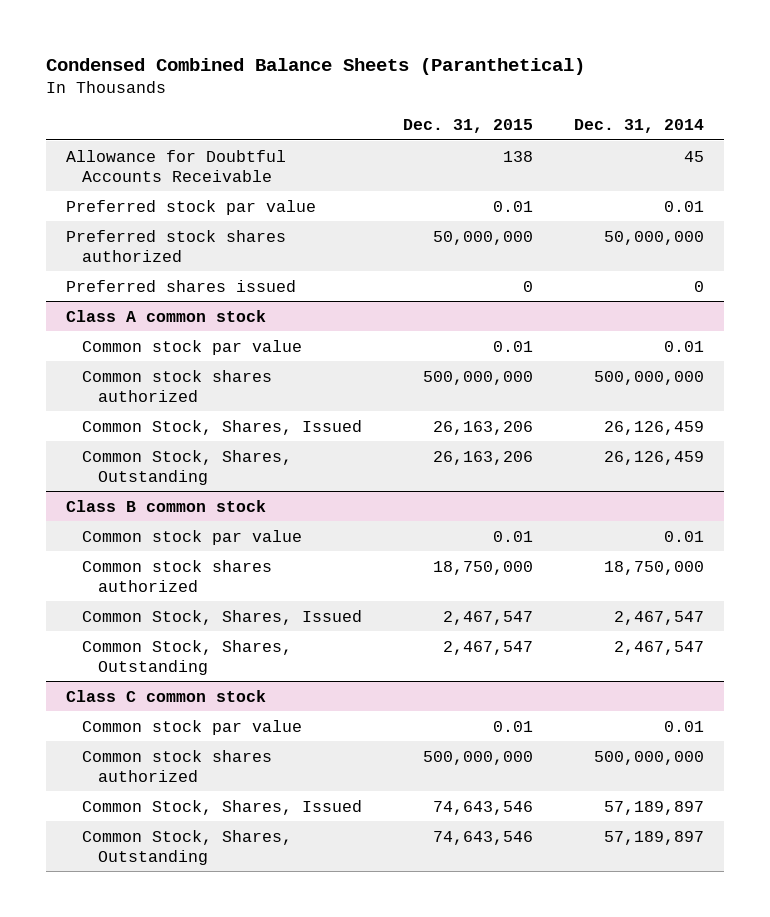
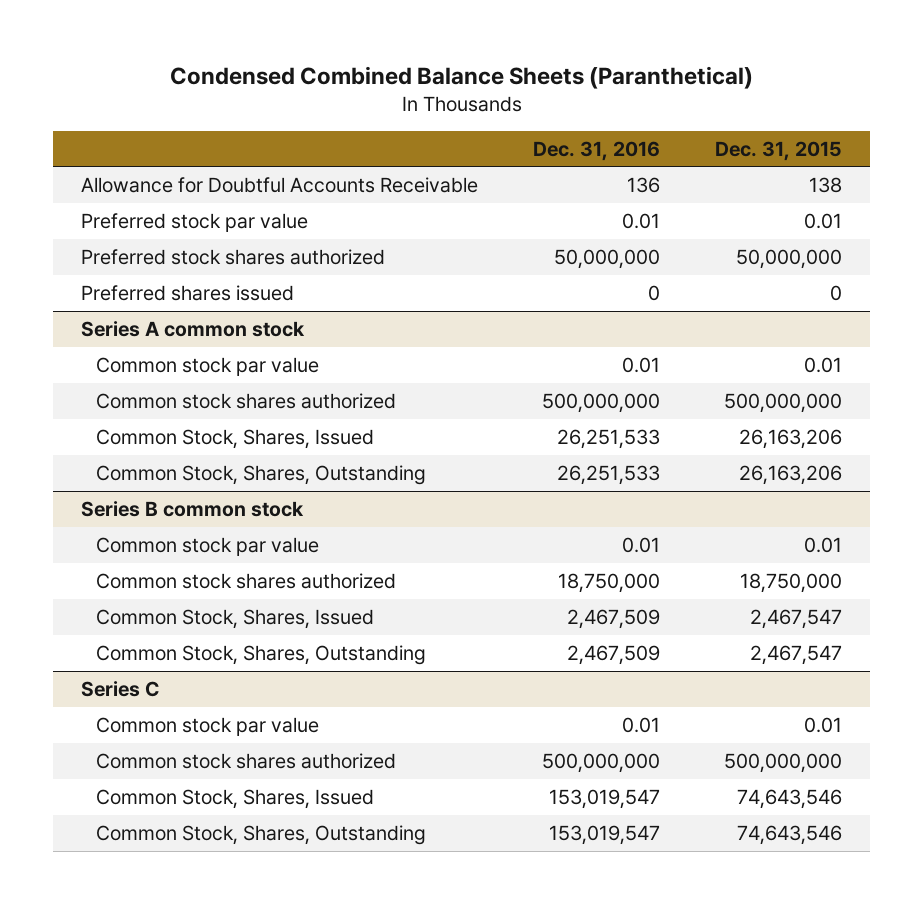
- | Dec. 31, 2015 | Dec. 31, 2014
+ | Dec. 31, 2016 | Dec. 31, 2015
- Class A common stock
+ Series A common stock
- Class B common stock
+ Series B common stock
- Class C common stock
+ Series C

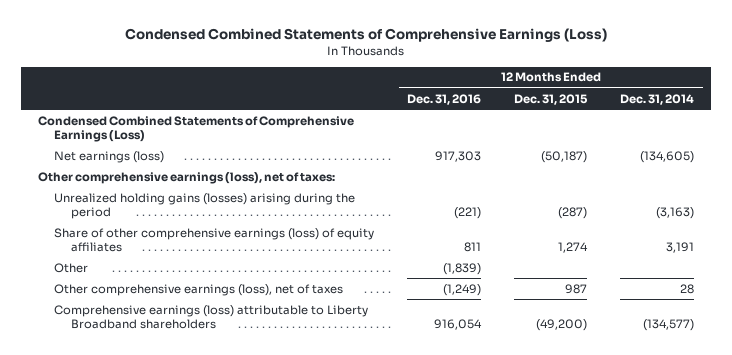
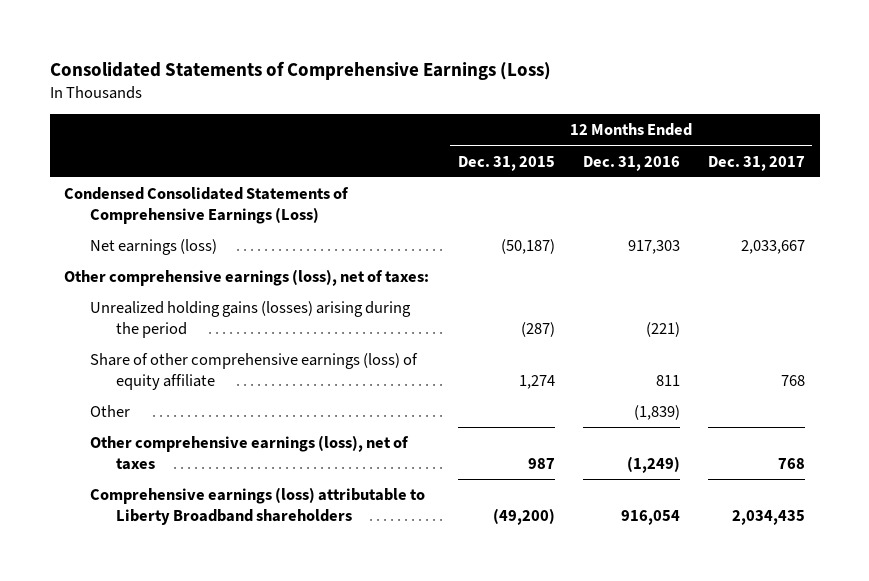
- Condensed Combined Statements of Comprehensive Earnings (Loss)
+ Consolidated Statements of Comprehensive Earnings (Loss)
- | 12 Months Ended Dec. 31, 2016 | 12 Months Ended Dec. 31, 2015 | 12 Months Ended Dec. 31, 2014
+ | 12 Months Ended Dec. 31, 2015 | 12 Months Ended Dec. 31, 2016 | 12 Months Ended Dec. 31, 2017
- Condensed Combined Statements of Comprehensive Earnings (Loss)
+ Condensed Consolidated Statements of Comprehensive Earnings (Loss)
- Share of other comprehensive earnings (loss) of equity affiliates | 811 | 1,274 | 3,191
+ Share of other comprehensive earnings (loss) of equity affiliate | 1,274 | 811 | 768

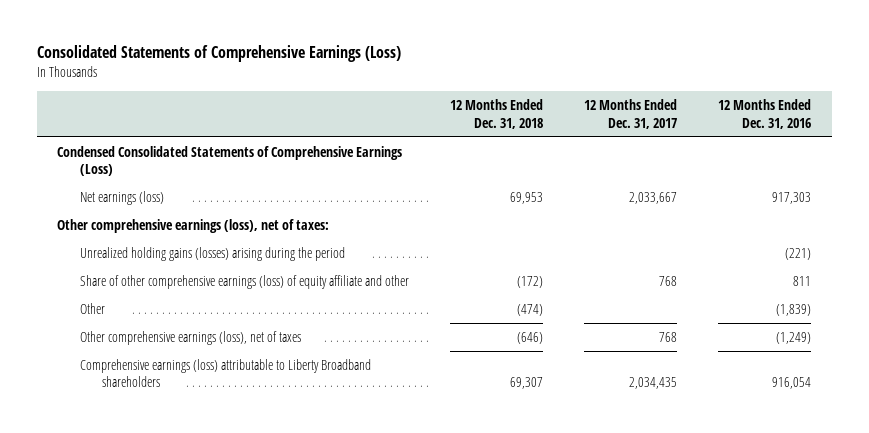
- | 12 Months Ended Dec. 31, 2015 | 12 Months Ended Dec. 31, 2016 | 12 Months Ended Dec. 31, 2017
+ | 12 Months Ended Dec. 31, 2018 | 12 Months Ended Dec. 31, 2017 | 12 Months Ended Dec. 31, 2016
- Share of other comprehensive earnings (loss) of equity affiliate | 1,274 | 811 | 768
+ Share of other comprehensive earnings (loss) of equity affiliate and other | (172) | 768 | 811

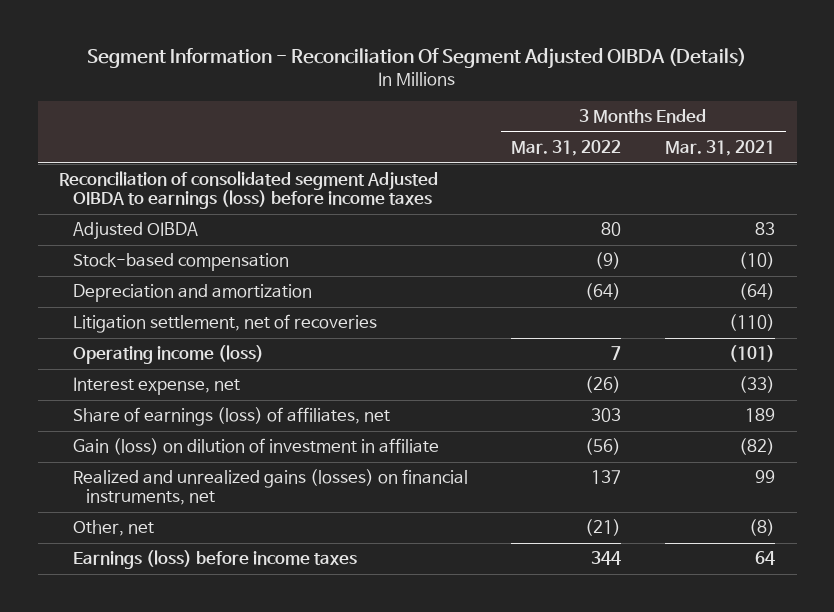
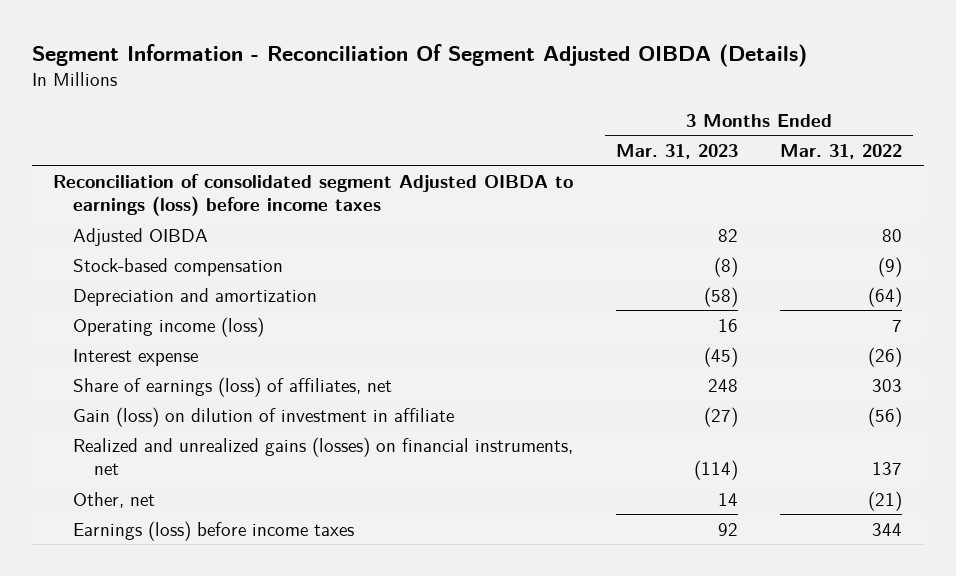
- | 3 Months Ended Mar. 31, 2022 | 3 Months Ended Mar. 31, 2021
+ | 3 Months Ended Mar. 31, 2023 | 3 Months Ended Mar. 31, 2022
- Litigation settlement, net of recoveries | | (110)
- Interest expense, net | (26) | (33)
+ Interest expense | (45) | (26)

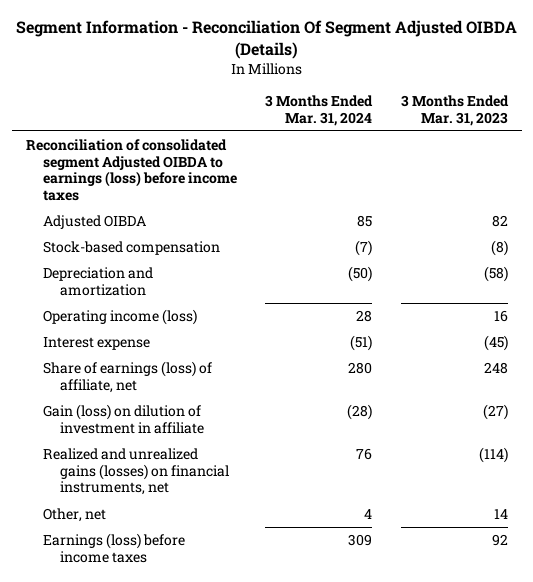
- | 3 Months Ended Mar. 31, 2023 | 3 Months Ended Mar. 31, 2022
+ | 3 Months Ended Mar. 31, 2024 | 3 Months Ended Mar. 31, 2023
- Share of earnings (loss) of affiliates, net | 248 | 303
+ Share of earnings (loss) of affiliate, net | 280 | 248

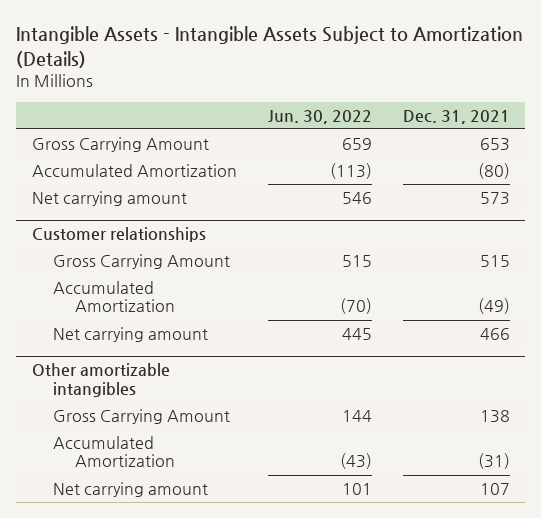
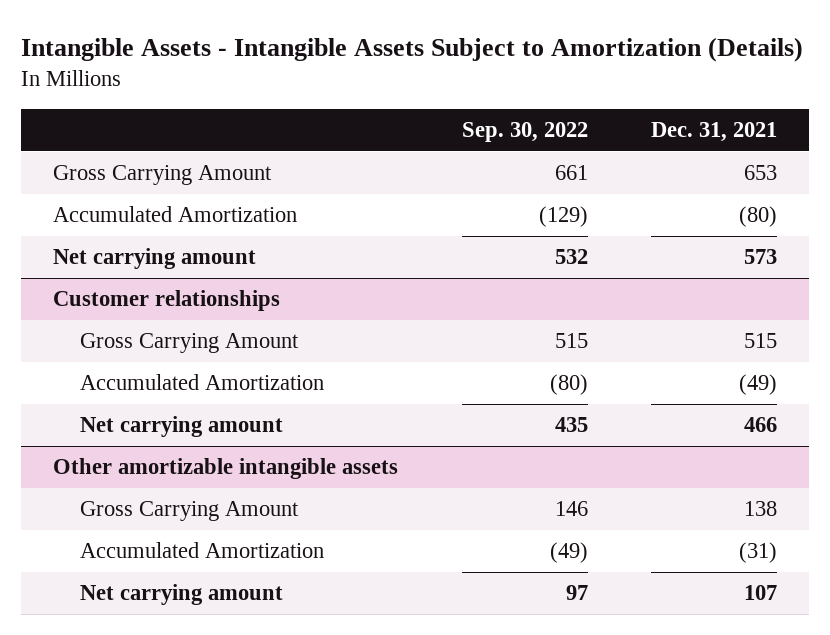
- | Jun. 30, 2022 | Dec. 31, 2021
+ | Sep. 30, 2022 | Dec. 31, 2021
- Other amortizable intangibles
+ Other amortizable intangible assets

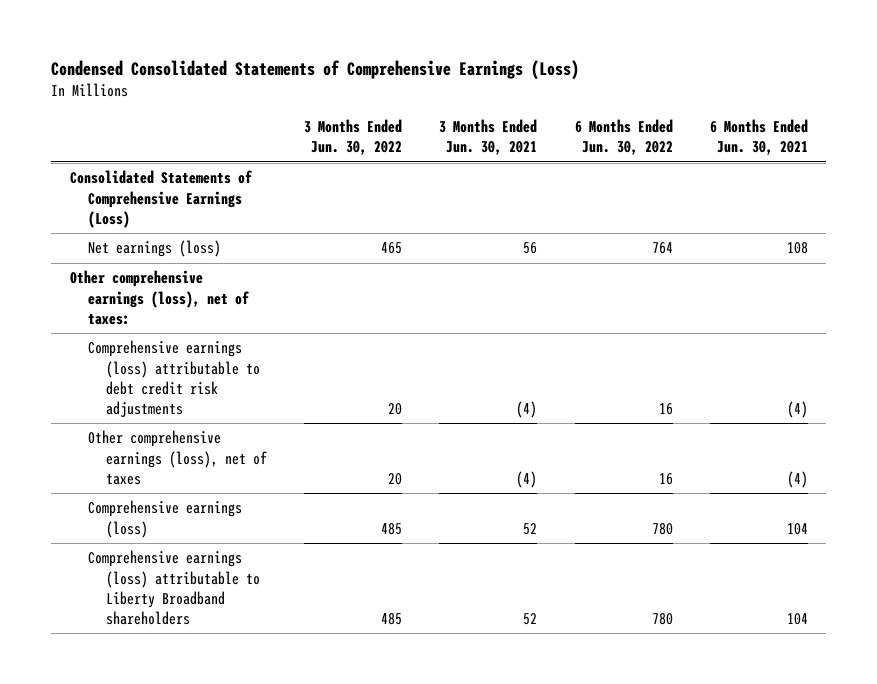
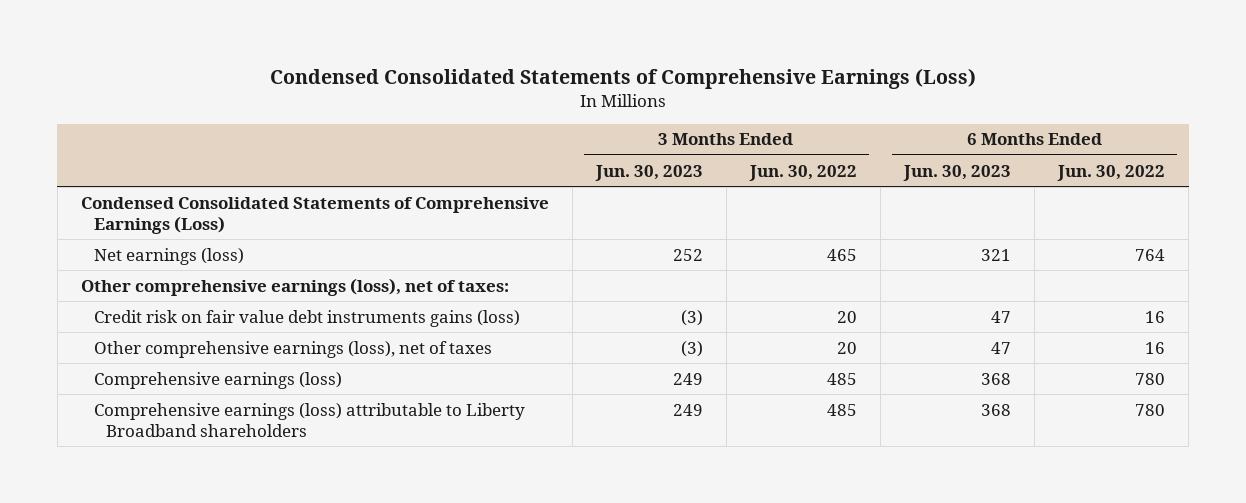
- | 3 Months Ended Jun. 30, 2022 | 3 Months Ended Jun. 30, 2021 | 6 Months Ended Jun. 30, 2022 | 6 Months Ended Jun. 30, 2021
+ | 3 Months Ended Jun. 30, 2023 | 3 Months Ended Jun. 30, 2022 | 6 Months Ended Jun. 30, 2023 | 6 Months Ended Jun. 30, 2022
- Consolidated Statements of Comprehensive Earnings (Loss)
+ Condensed Consolidated Statements of Comprehensive Earnings (Loss)
- Comprehensive earnings (loss) attributable to debt credit risk adjustments | 20 | (4) | 16 | (4)
+ Credit risk on fair value debt instruments gains (loss) | (3) | 20 | 47 | 16

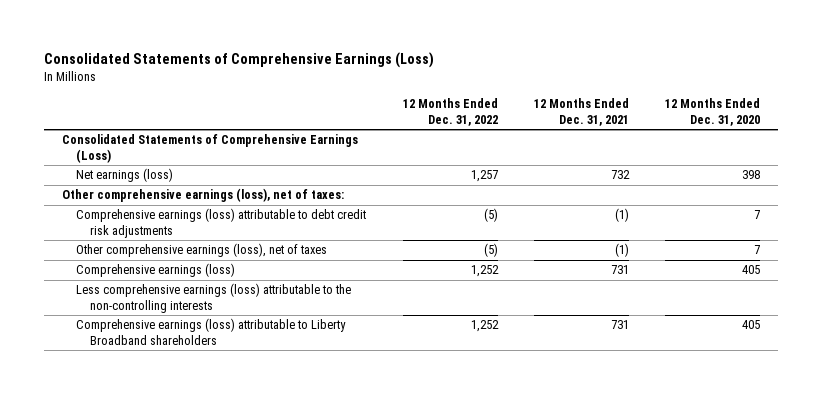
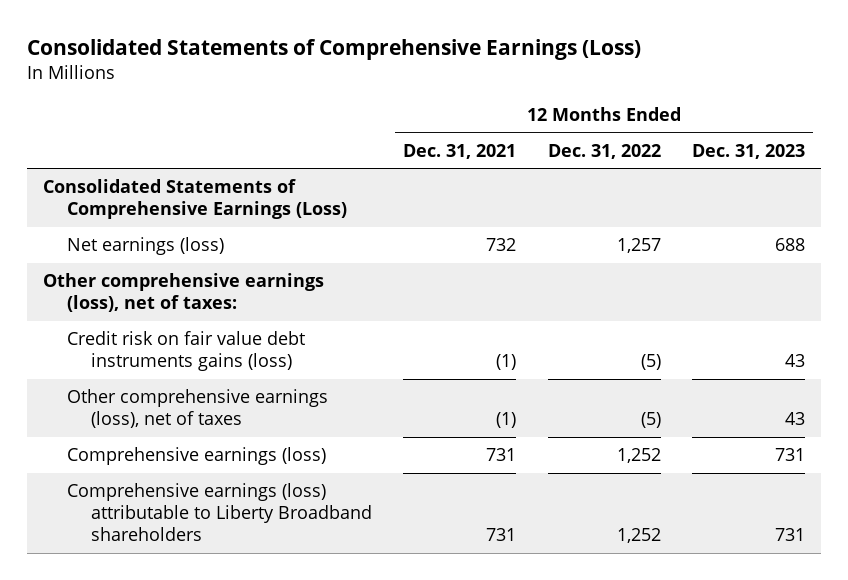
- | 12 Months Ended Dec. 31, 2022 | 12 Months Ended Dec. 31, 2021 | 12 Months Ended Dec. 31, 2020
+ | 12 Months Ended Dec. 31, 2021 | 12 Months Ended Dec. 31, 2022 | 12 Months Ended Dec. 31, 2023
- Comprehensive earnings (loss) attributable to debt credit risk adjustments | (5) | (1) | 7
+ Credit risk on fair value debt instruments gains (loss) | (1) | (5) | 43
- Less comprehensive earnings (loss) attributable to the non-controlling interests

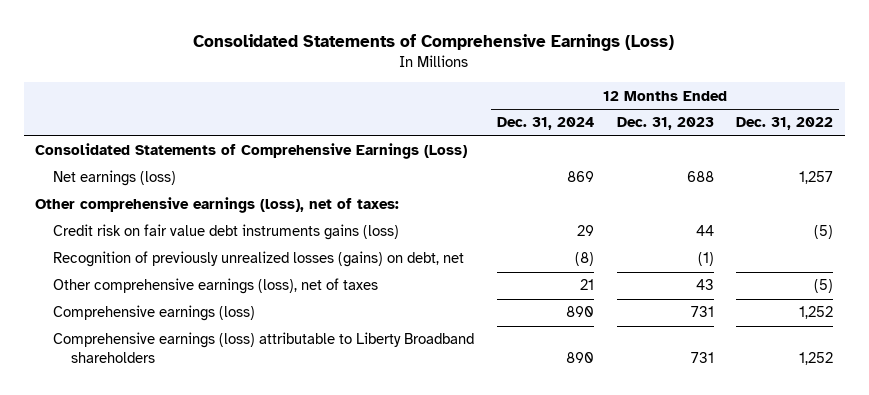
- | 12 Months Ended Dec. 31, 2021 | 12 Months Ended Dec. 31, 2022 | 12 Months Ended Dec. 31, 2023
+ | 12 Months Ended Dec. 31, 2024 | 12 Months Ended Dec. 31, 2023 | 12 Months Ended Dec. 31, 2022
- Credit risk on fair value debt instruments gains (loss) | (1) | (5) | 43
+ Credit risk on fair value debt instruments gains (loss) | 29 | 44 | (5)
+ Recognition of previously unrealized losses (gains) on debt, net | (8) | (1) |

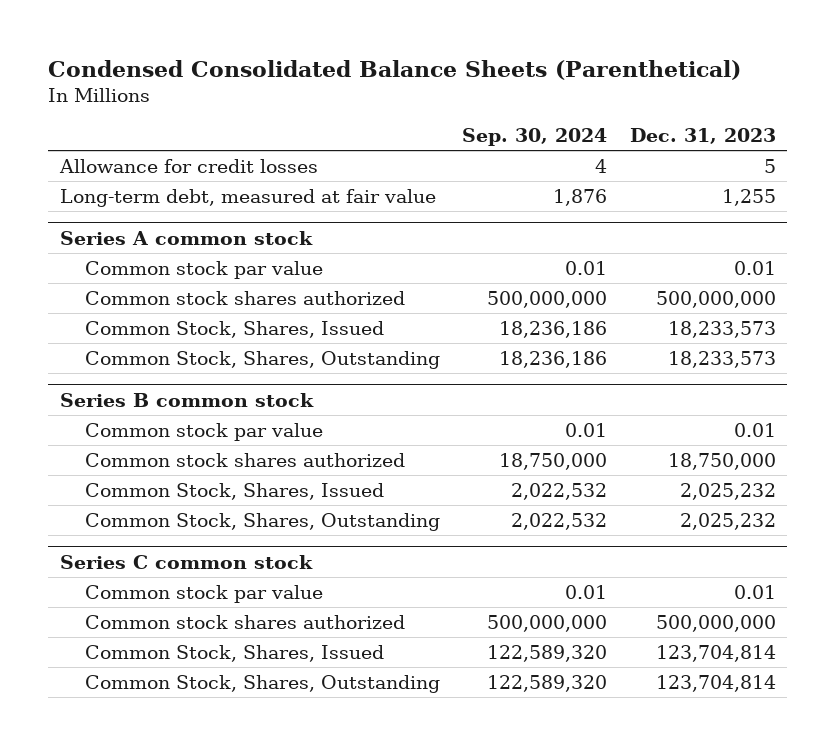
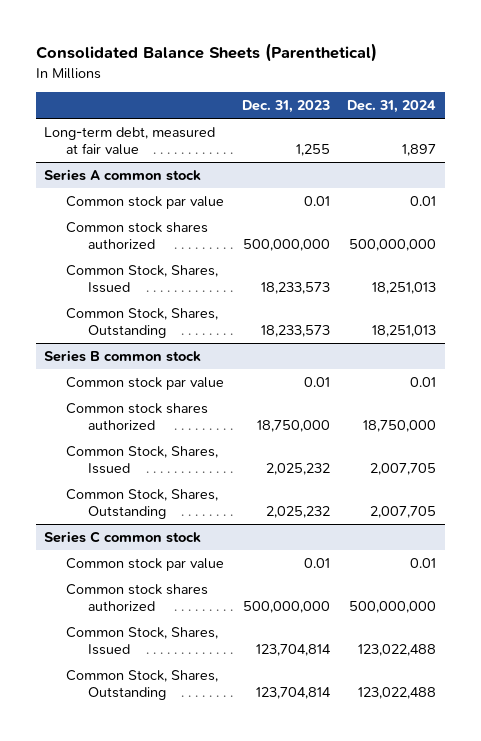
- Condensed Consolidated Balance Sheets (Parenthetical)
+ Consolidated Balance Sheets (Parenthetical)
- | Sep. 30, 2024 | Dec. 31, 2023
+ | Dec. 31, 2023 | Dec. 31, 2024
- Allowance for credit losses | 4 | 5

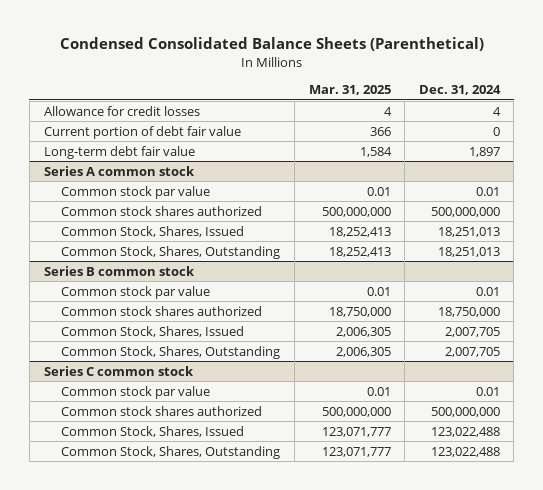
- Consolidated Balance Sheets (Parenthetical)
+ Condensed Consolidated Balance Sheets (Parenthetical)
- | Dec. 31, 2023 | Dec. 31, 2024
+ | Mar. 31, 2025 | Dec. 31, 2024
- Long-term debt, measured at fair value | 1,255 | 1,897
+ Allowance for credit losses | 4 | 4
+ Current portion of debt fair value | 366 | 0
+ Long-term debt fair value | 1,584 | 1,897

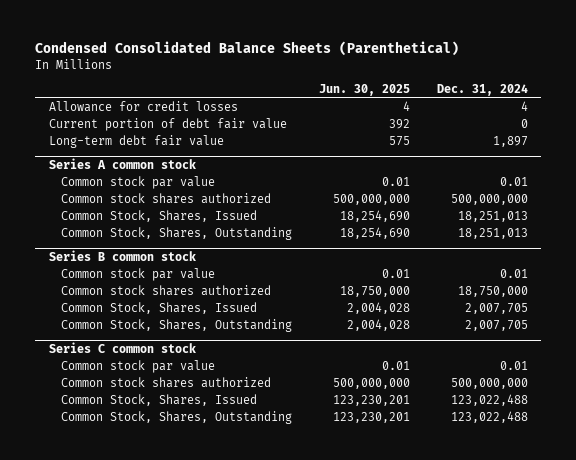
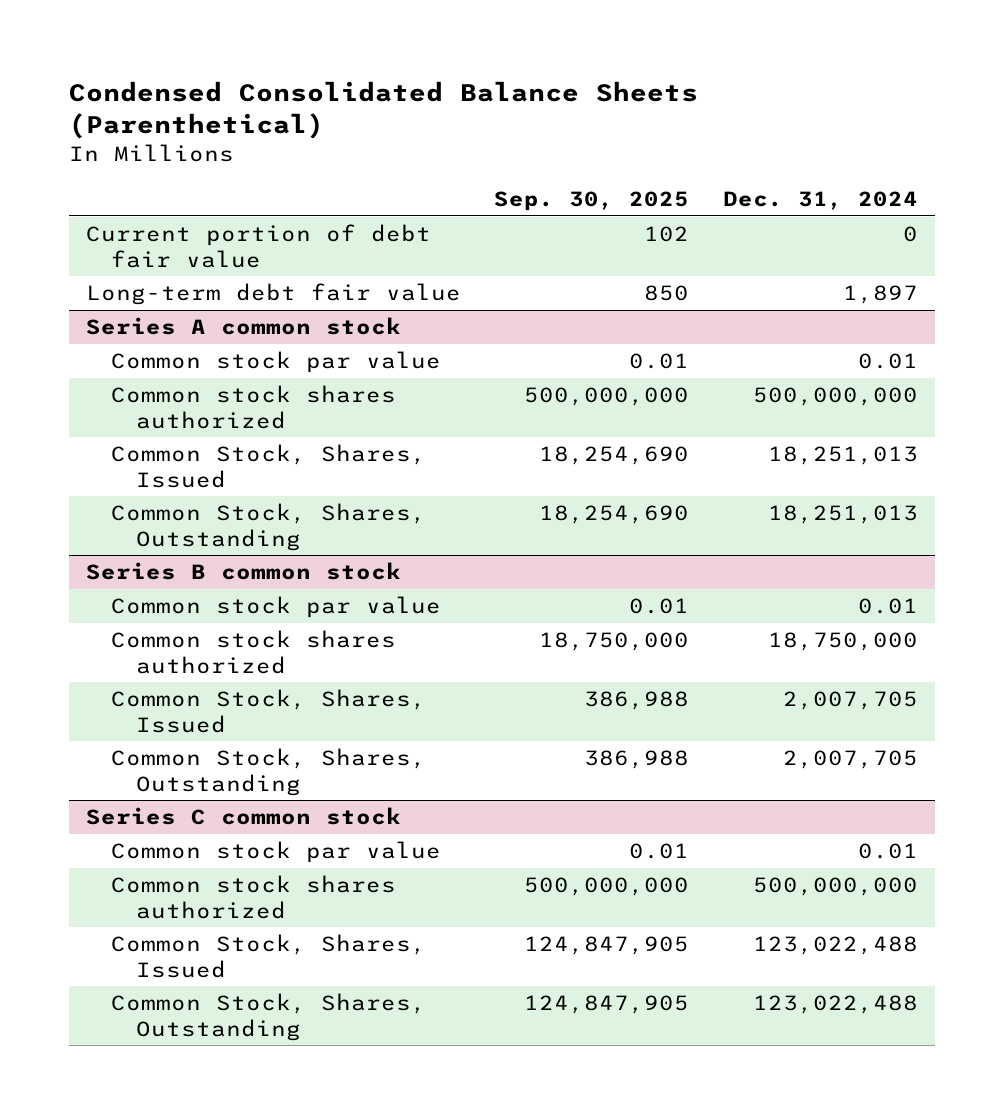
- | Jun. 30, 2025 | Dec. 31, 2024
+ | Sep. 30, 2025 | Dec. 31, 2024
- Allowance for credit losses | 4 | 4

